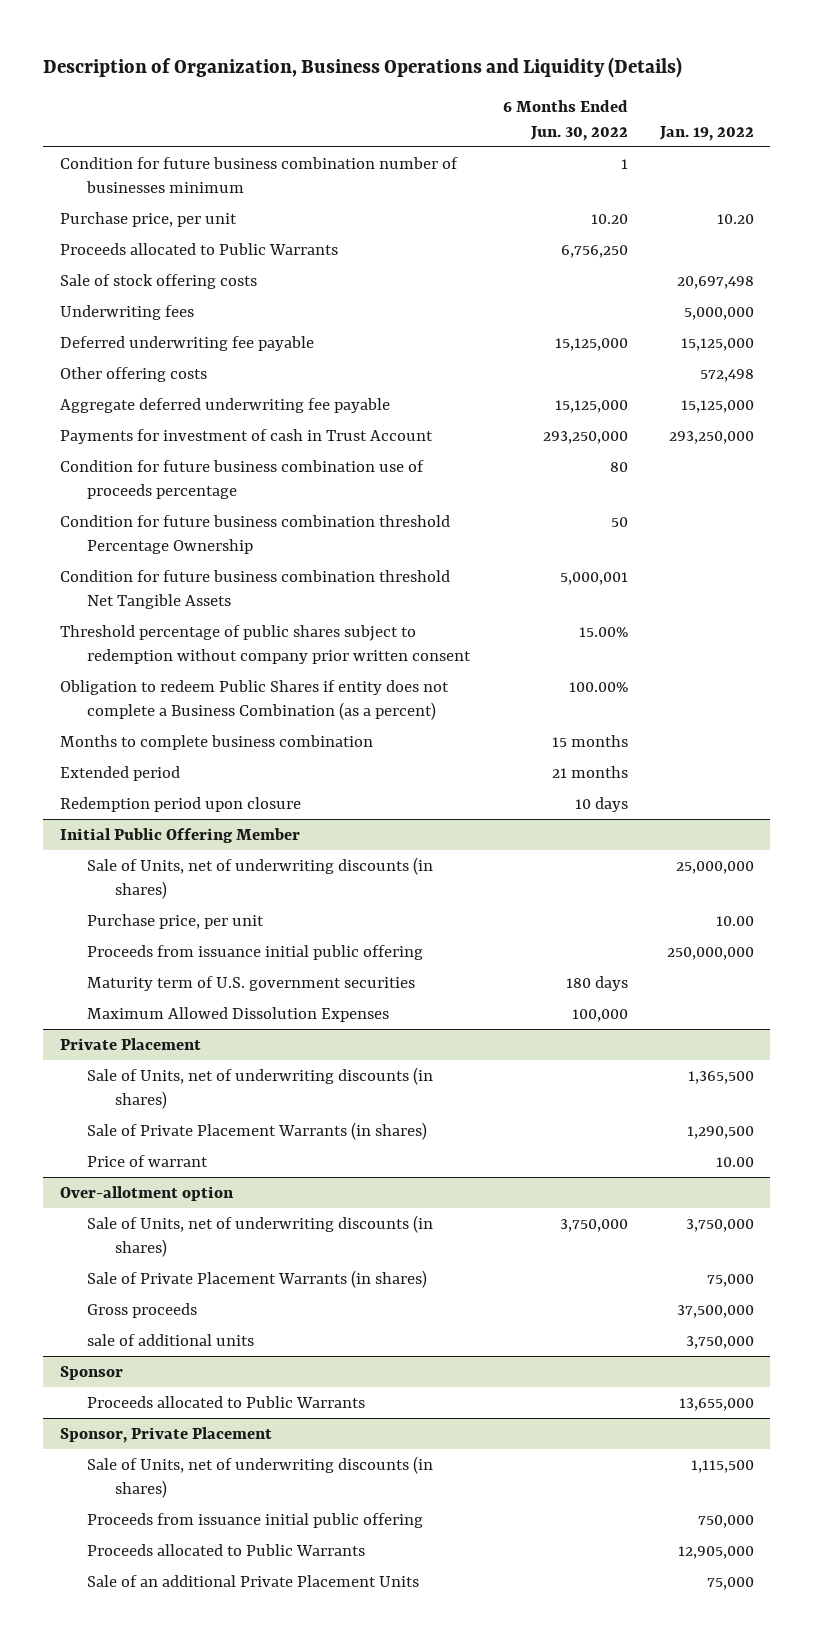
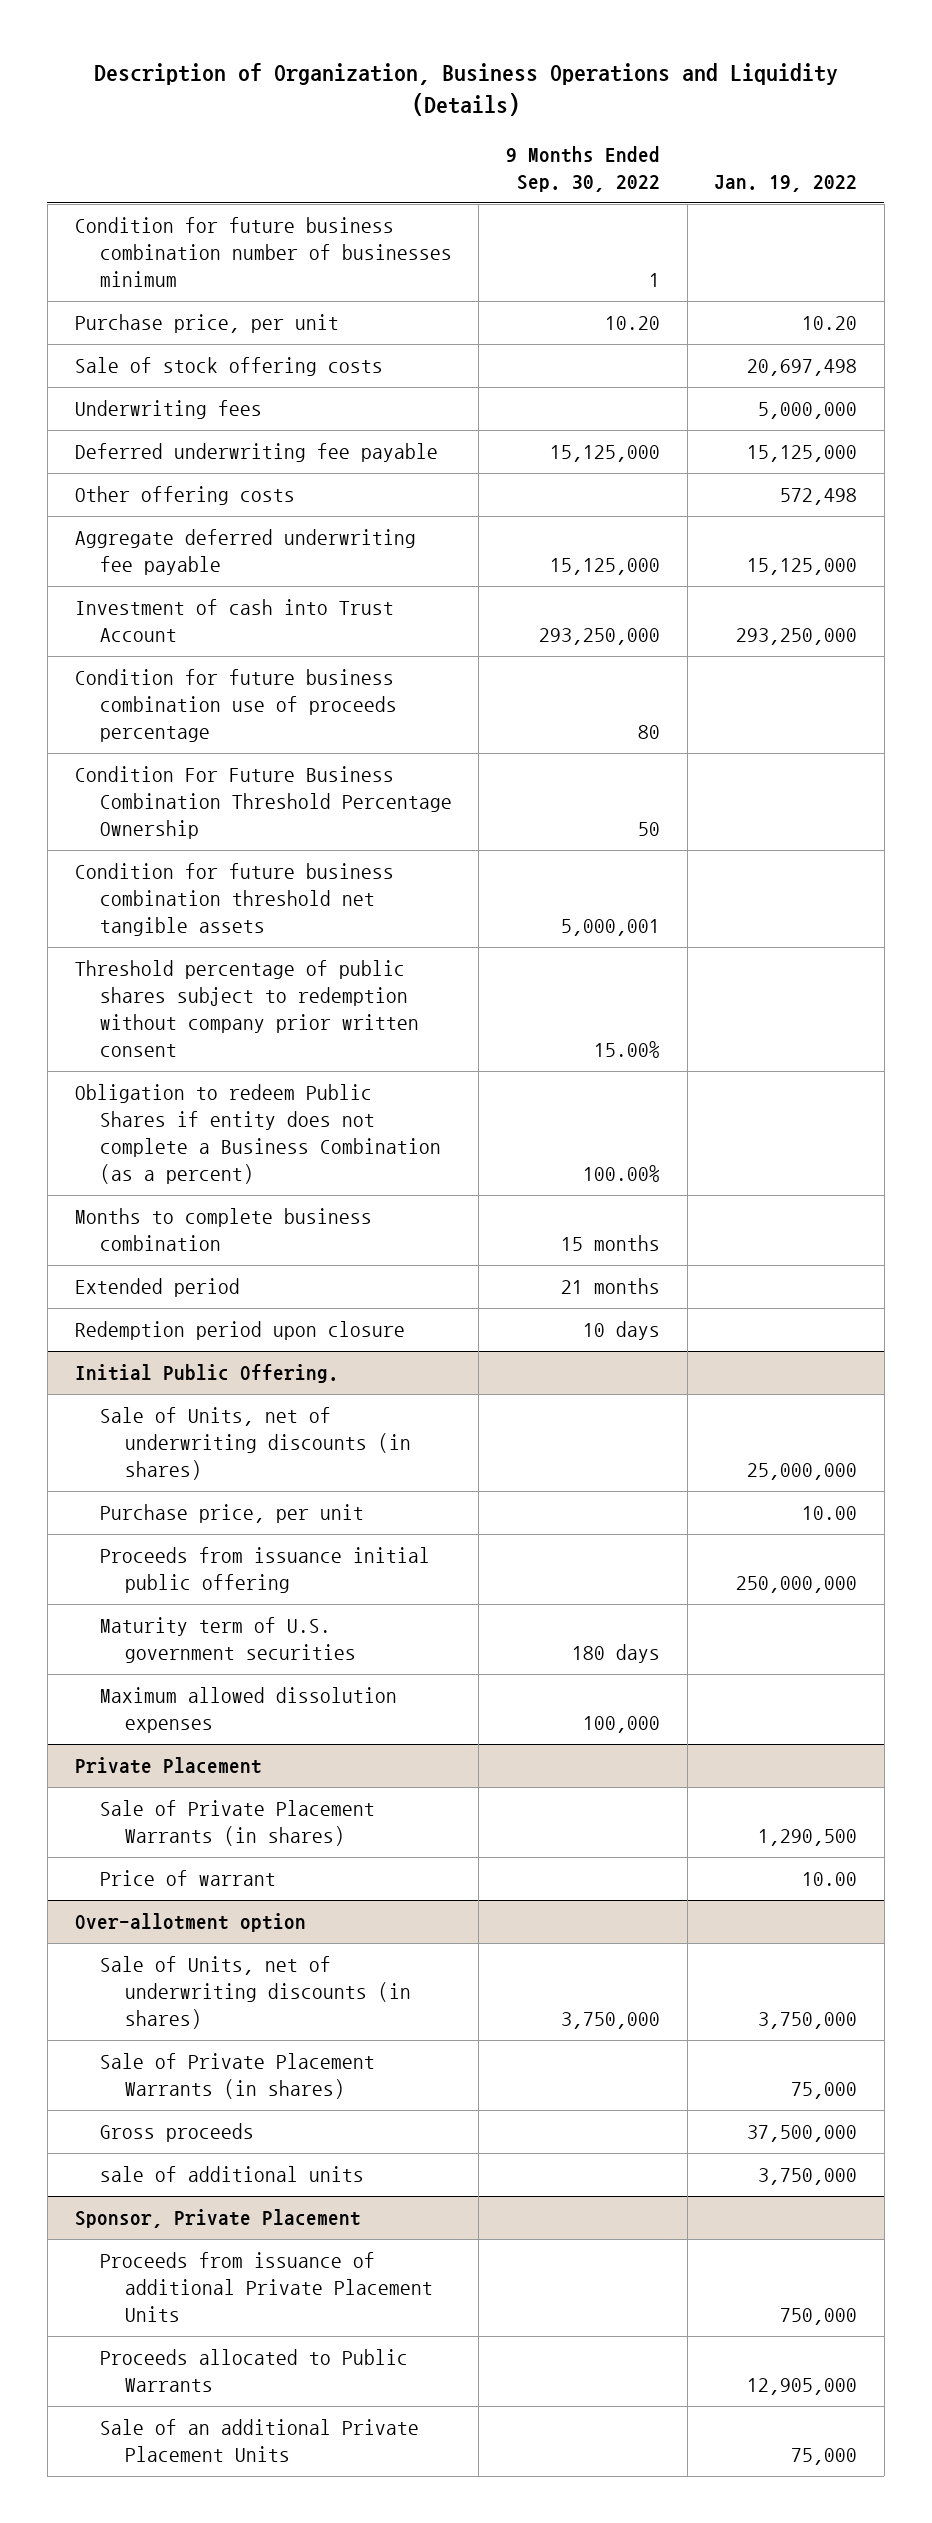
- | 6 Months Ended Jun. 30, 2022 | Jan. 19, 2022
+ | 9 Months Ended Sep. 30, 2022 | Jan. 19, 2022
- Proceeds allocated to Public Warrants | 6,756,250 |
- Payments for investment of cash in Trust Account | 293,250,000 | 293,250,000
+ Investment of cash into Trust Account | 293,250,000 | 293,250,000
- Condition for future business combination threshold Percentage Ownership | 50 |
- Condition for future business combination threshold Net Tangible Assets | 5,000,001 |
+ Condition For Future Business Combination Threshold Percentage Ownership | 50 |
+ Condition for future business combination threshold net tangible assets | 5,000,001 |
- Initial Public Offering Member
+ Initial Public Offering.
- Maximum Allowed Dissolution Expenses | 100,000 |
+ Maximum allowed dissolution expenses | 100,000 |
@ Private Placement
- Sale of Units, net of underwriting discounts (in shares) | | 1,365,500
- Sponsor
- Proceeds allocated to Public Warrants | | 13,655,000
@ Sponsor, Private Placement
- Sale of Units, net of underwriting discounts (in shares) | | 1,115,500
- Proceeds from issuance initial public offering | | 750,000
+ Proceeds from issuance of additional Private Placement Units | | 750,000

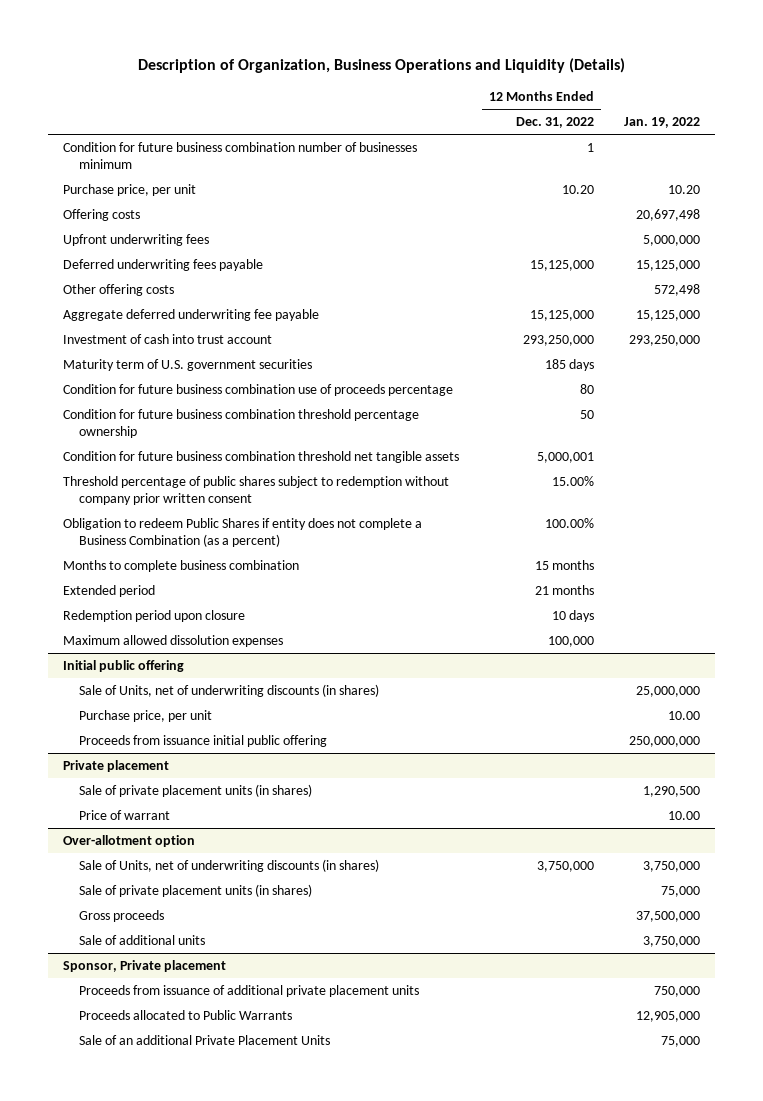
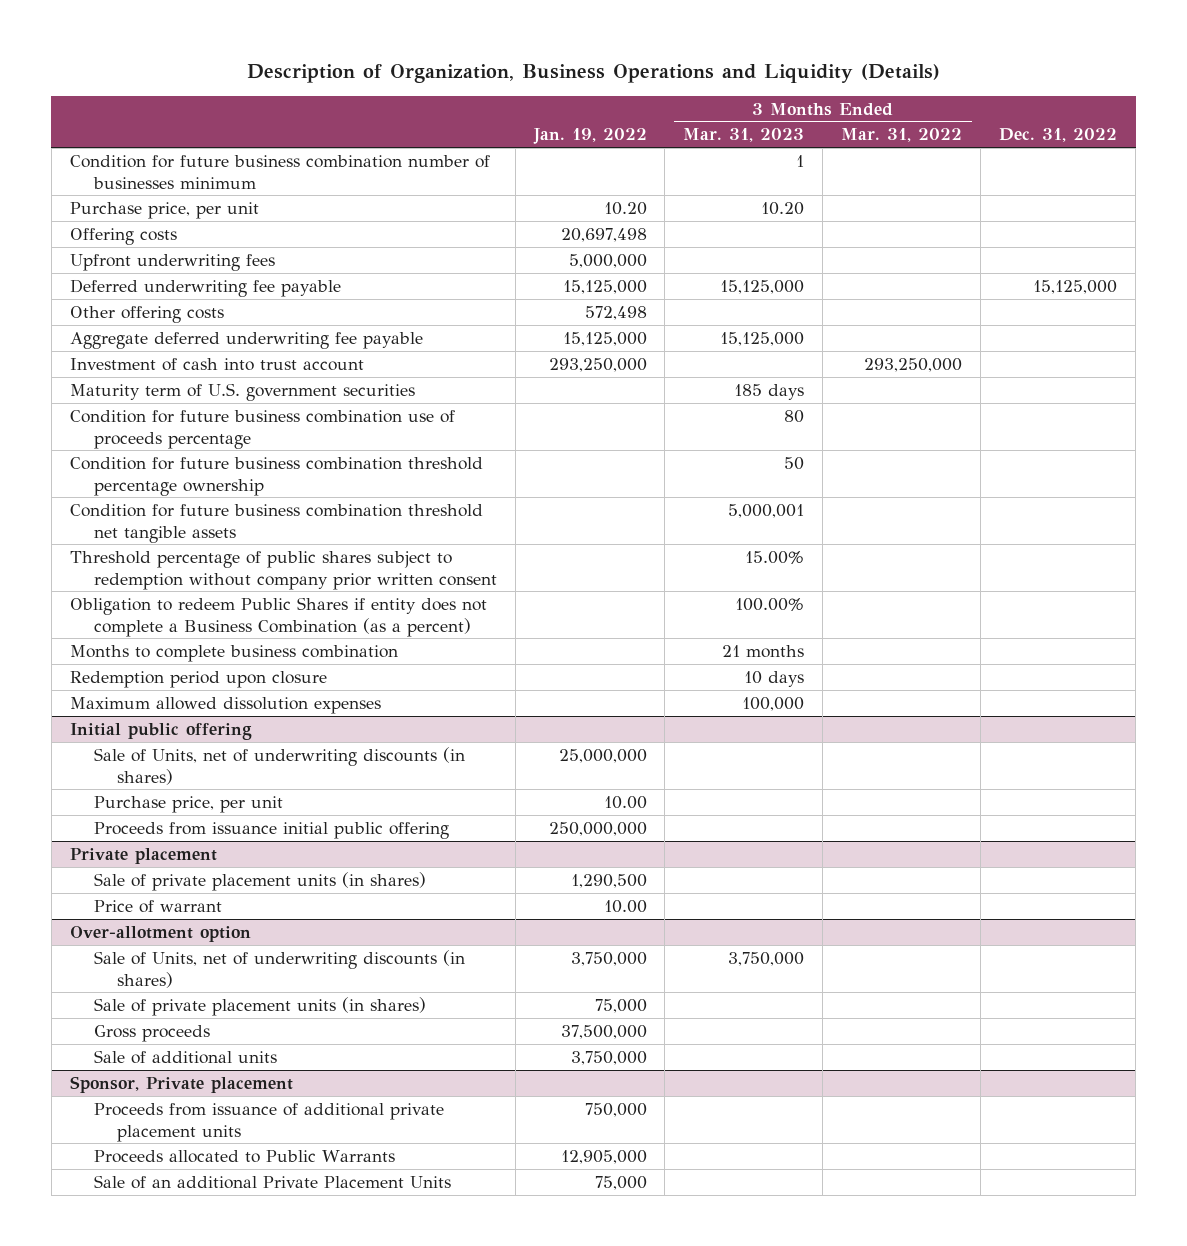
- | 12 Months Ended Dec. 31, 2022 | Jan. 19, 2022
+ | Jan. 19, 2022 | 3 Months Ended Mar. 31, 2023 | 3 Months Ended Mar. 31, 2022 | Dec. 31, 2022
- Deferred underwriting fees payable | 15,125,000 | 15,125,000
+ Deferred underwriting fee payable | 15,125,000 | 15,125,000 | | 15,125,000
- Extended period | 21 months |

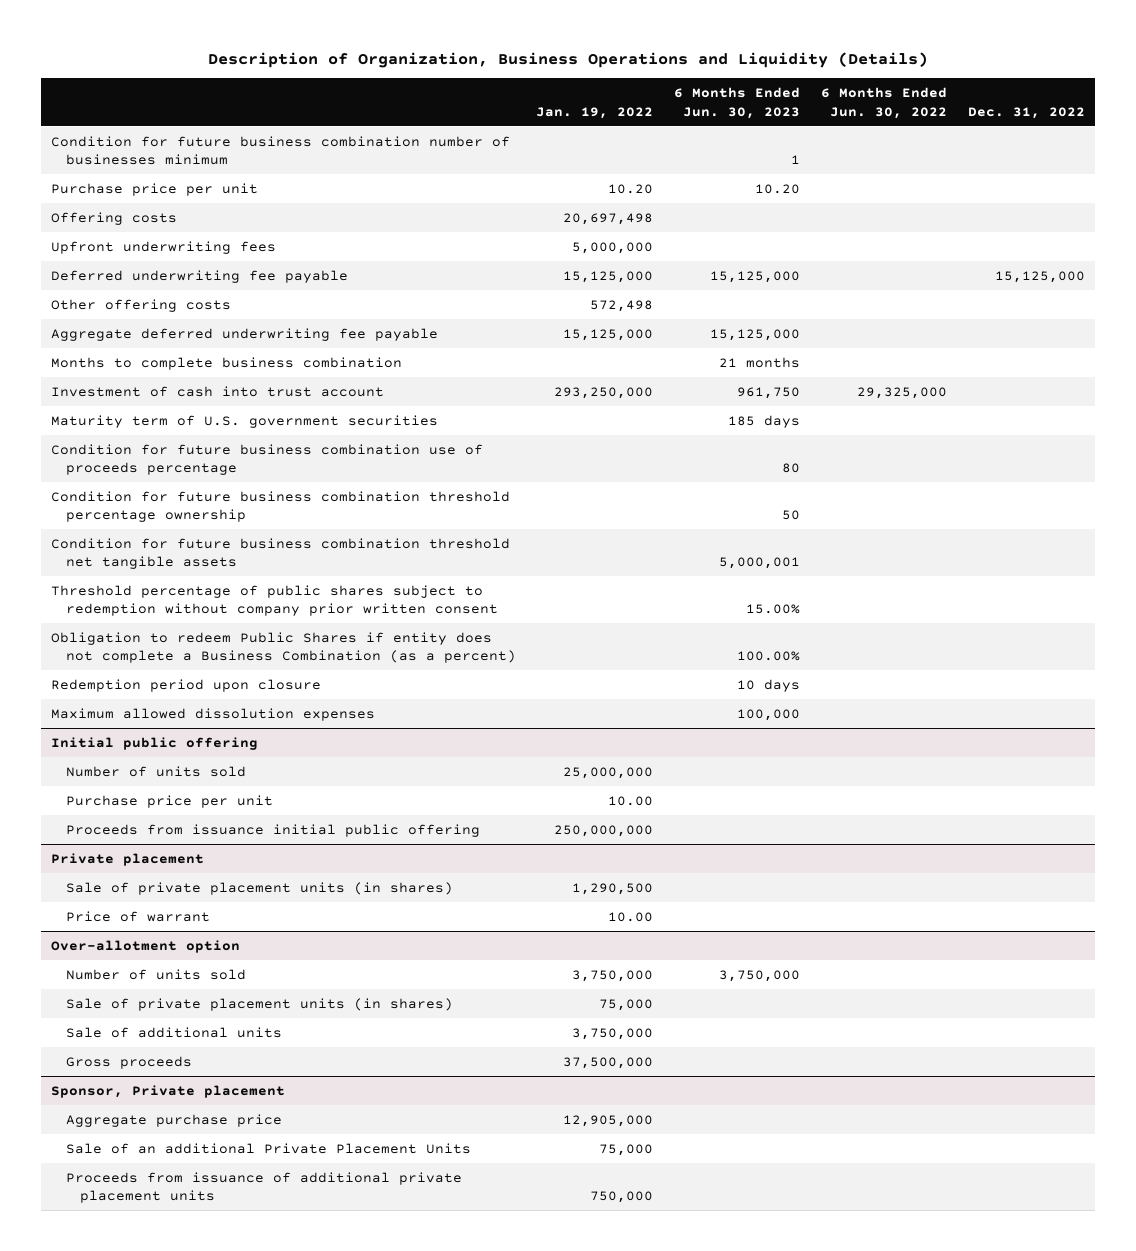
- | Jan. 19, 2022 | 3 Months Ended Mar. 31, 2023 | 3 Months Ended Mar. 31, 2022 | Dec. 31, 2022
+ | Jan. 19, 2022 | 6 Months Ended Jun. 30, 2023 | 6 Months Ended Jun. 30, 2022 | Dec. 31, 2022
- Purchase price, per unit | 10.20 | 10.20 | |
+ Purchase price per unit | 10.20 | 10.20 | |
moved up: Months to complete business combination | | 21 months | |
@ Initial public offering
- Sale of Units, net of underwriting discounts (in shares) | 25,000,000 | | |
- Purchase price, per unit | 10.00 | | |
+ Number of units sold | 25,000,000 | | |
+ Purchase price per unit | 10.00 | | |
@ Over-allotment option
- Sale of Units, net of underwriting discounts (in shares) | 3,750,000 | 3,750,000 | |
+ Number of units sold | 3,750,000 | 3,750,000 | |
moved down: Gross proceeds | 37,500,000 | | |
@ Sponsor, Private placement
- Proceeds allocated to Public Warrants | 12,905,000 | | |
+ Aggregate purchase price | 12,905,000 | | |
moved down: Proceeds from issuance of additional private placement units | 750,000 | | |

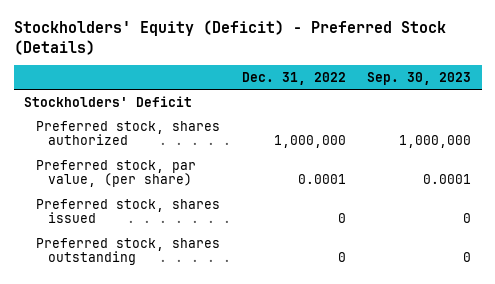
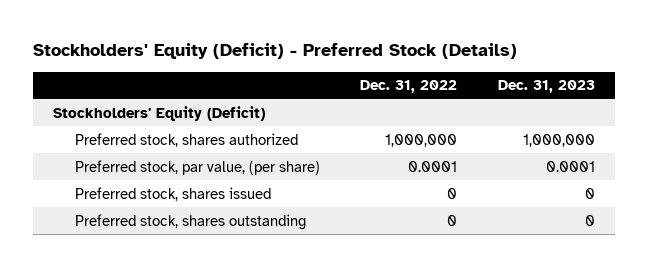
- | Dec. 31, 2022 | Sep. 30, 2023
+ | Dec. 31, 2022 | Dec. 31, 2023
- Stockholders' Deficit
+ Stockholders' Equity (Deficit)

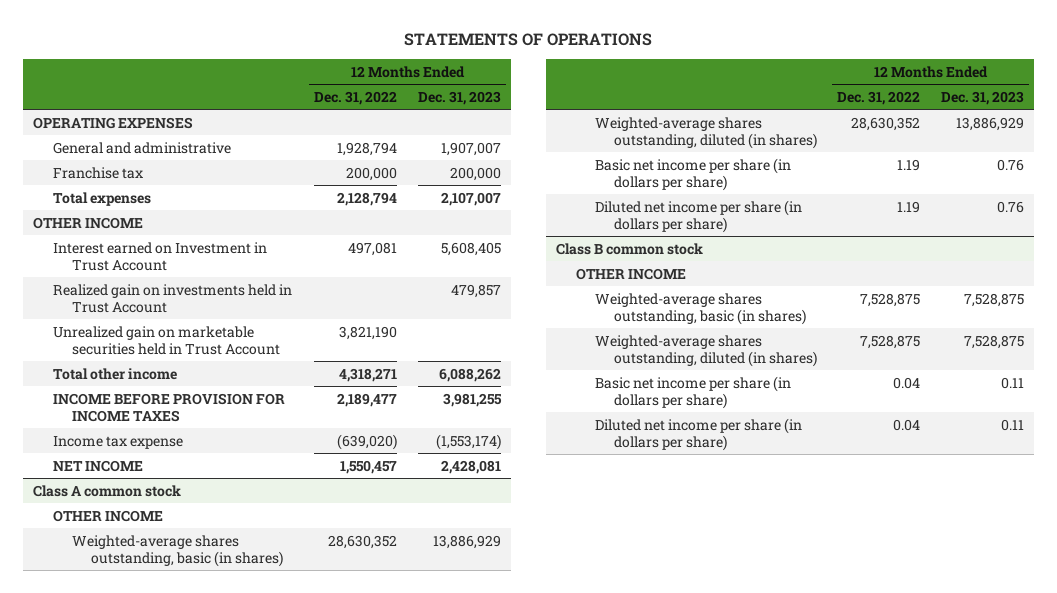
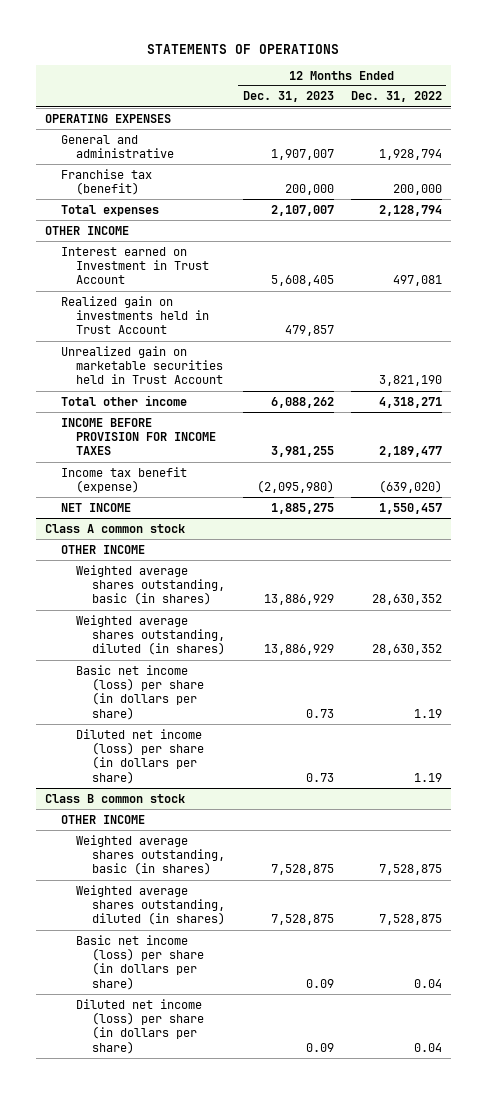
- | 12 Months Ended Dec. 31, 2022 | 12 Months Ended Dec. 31, 2023
+ | 12 Months Ended Dec. 31, 2023 | 12 Months Ended Dec. 31, 2022
- Franchise tax | 200,000 | 200,000
+ Franchise tax (benefit) | 200,000 | 200,000
- Income tax expense | (639,020) | (1,553,174)
- NET INCOME | 1,550,457 | 2,428,081
+ Income tax benefit (expense) | (2,095,980) | (639,020)
+ NET INCOME | 1,885,275 | 1,550,457
@ Class A common stock
- Weighted-average shares outstanding, basic (in shares) | 28,630,352 | 13,886,929
- Weighted-average shares outstanding, diluted (in shares) | 28,630,352 | 13,886,929
- Basic net income per share (in dollars per share) | 1.19 | 0.76
- Diluted net income per share (in dollars per share) | 1.19 | 0.76
+ Weighted average shares outstanding, basic (in shares) | 13,886,929 | 28,630,352
+ Weighted average shares outstanding, diluted (in shares) | 13,886,929 | 28,630,352
+ Basic net income (loss) per share (in dollars per share) | 0.73 | 1.19
+ Diluted net income (loss) per share (in dollars per share) | 0.73 | 1.19
@ Class B common stock
- Weighted-average shares outstanding, basic (in shares) | 7,528,875 | 7,528,875
- Weighted-average shares outstanding, diluted (in shares) | 7,528,875 | 7,528,875
- Basic net income per share (in dollars per share) | 0.04 | 0.11
- Diluted net income per share (in dollars per share) | 0.04 | 0.11
+ Weighted average shares outstanding, basic (in shares) | 7,528,875 | 7,528,875
+ Weighted average shares outstanding, diluted (in shares) | 7,528,875 | 7,528,875
+ Basic net income (loss) per share (in dollars per share) | 0.09 | 0.04
+ Diluted net income (loss) per share (in dollars per share) | 0.09 | 0.04

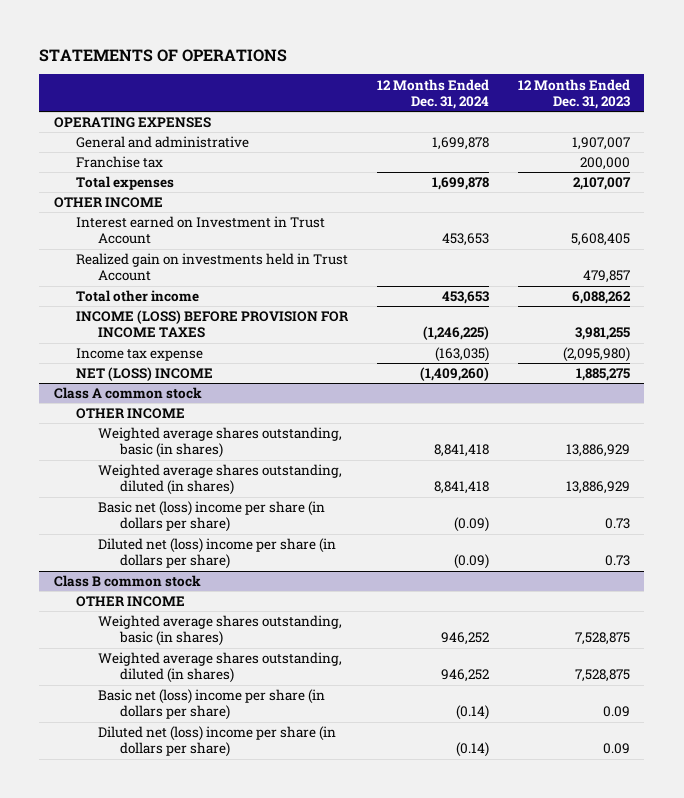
- | 12 Months Ended Dec. 31, 2023 | 12 Months Ended Dec. 31, 2022
+ | 12 Months Ended Dec. 31, 2024 | 12 Months Ended Dec. 31, 2023
- Franchise tax (benefit) | 200,000 | 200,000
+ Franchise tax | | 200,000
- Unrealized gain on marketable securities held in Trust Account | | 3,821,190
- INCOME BEFORE PROVISION FOR INCOME TAXES | 3,981,255 | 2,189,477
- Income tax benefit (expense) | (2,095,980) | (639,020)
- NET INCOME | 1,885,275 | 1,550,457
+ INCOME (LOSS) BEFORE PROVISION FOR INCOME TAXES | (1,246,225) | 3,981,255
+ Income tax expense | (163,035) | (2,095,980)
+ NET (LOSS) INCOME | (1,409,260) | 1,885,275
@ Class A common stock
- Basic net income (loss) per share (in dollars per share) | 0.73 | 1.19
- Diluted net income (loss) per share (in dollars per share) | 0.73 | 1.19
+ Basic net (loss) income per share (in dollars per share) | (0.09) | 0.73
+ Diluted net (loss) income per share (in dollars per share) | (0.09) | 0.73
@ Class B common stock
- Basic net income (loss) per share (in dollars per share) | 0.09 | 0.04
- Diluted net income (loss) per share (in dollars per share) | 0.09 | 0.04
+ Basic net (loss) income per share (in dollars per share) | (0.14) | 0.09
+ Diluted net (loss) income per share (in dollars per share) | (0.14) | 0.09

